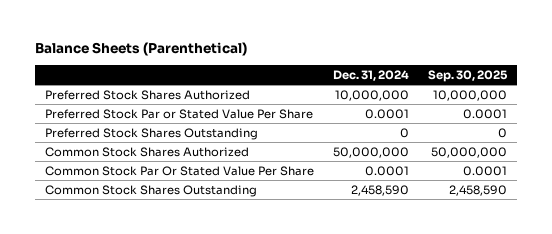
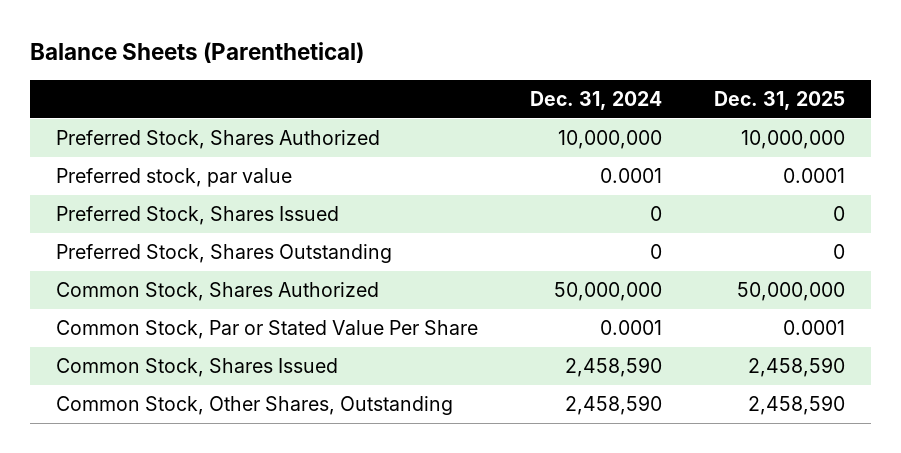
- | Dec. 31, 2024 | Sep. 30, 2025
+ | Dec. 31, 2024 | Dec. 31, 2025
- Preferred Stock Shares Authorized | 10,000,000 | 10,000,000
- Preferred Stock Par or Stated Value Per Share | 0.0001 | 0.0001
- Preferred Stock Shares Outstanding | 0 | 0
- Common Stock Shares Authorized | 50,000,000 | 50,000,000
- Common Stock Par Or Stated Value Per Share | 0.0001 | 0.0001
- Common Stock Shares Outstanding | 2,458,590 | 2,458,590
+ Preferred Stock, Shares Authorized | 10,000,000 | 10,000,000
+ Preferred stock, par value | 0.0001 | 0.0001
+ Preferred Stock, Shares Issued | 0 | 0
+ Preferred Stock, Shares Outstanding | 0 | 0
+ Common Stock, Shares Authorized | 50,000,000 | 50,000,000
+ Common Stock, Par or Stated Value Per Share | 0.0001 | 0.0001
+ Common Stock, Shares Issued | 2,458,590 | 2,458,590
+ Common Stock, Other Shares, Outstanding | 2,458,590 | 2,458,590

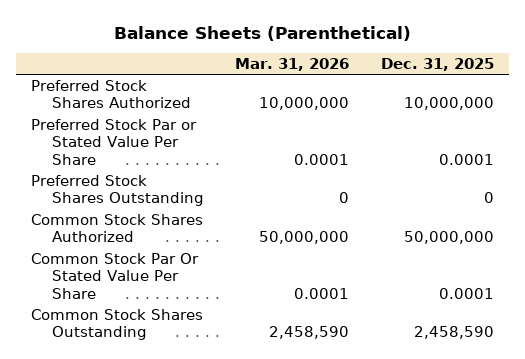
- | Dec. 31, 2024 | Dec. 31, 2025
+ | Mar. 31, 2026 | Dec. 31, 2025
- Preferred Stock, Shares Authorized | 10,000,000 | 10,000,000
- Preferred stock, par value | 0.0001 | 0.0001
- Preferred Stock, Shares Issued | 0 | 0
- Preferred Stock, Shares Outstanding | 0 | 0
- Common Stock, Shares Authorized | 50,000,000 | 50,000,000
- Common Stock, Par or Stated Value Per Share | 0.0001 | 0.0001
- Common Stock, Shares Issued | 2,458,590 | 2,458,590
- Common Stock, Other Shares, Outstanding | 2,458,590 | 2,458,590
+ Preferred Stock Shares Authorized | 10,000,000 | 10,000,000
+ Preferred Stock Par or Stated Value Per Share | 0.0001 | 0.0001
+ Preferred Stock Shares Outstanding | 0 | 0
+ Common Stock Shares Authorized | 50,000,000 | 50,000,000
+ Common Stock Par Or Stated Value Per Share | 0.0001 | 0.0001
+ Common Stock Shares Outstanding | 2,458,590 | 2,458,590

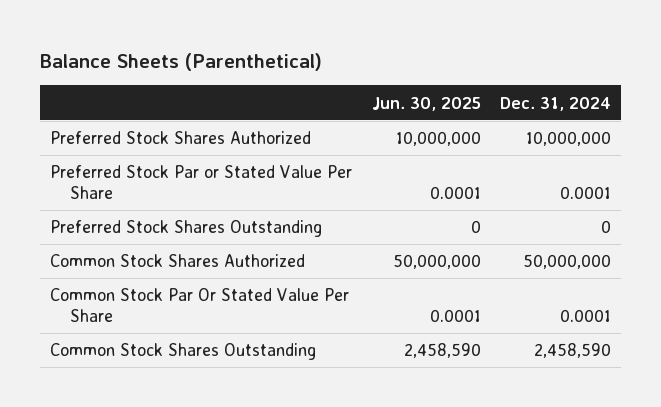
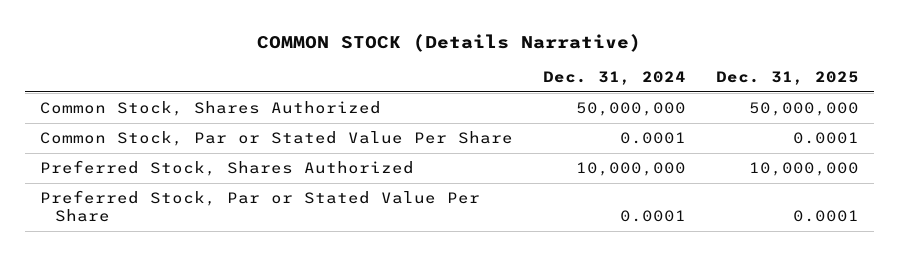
- Balance Sheets (Parenthetical)
+ COMMON STOCK (Details Narrative)
- | Jun. 30, 2025 | Dec. 31, 2024
+ | Dec. 31, 2024 | Dec. 31, 2025
- Preferred Stock Shares Authorized | 10,000,000 | 10,000,000
- Preferred Stock Par or Stated Value Per Share | 0.0001 | 0.0001
- Preferred Stock Shares Outstanding | 0 | 0
- Common Stock Shares Authorized | 50,000,000 | 50,000,000
- Common Stock Par Or Stated Value Per Share | 0.0001 | 0.0001
- Common Stock Shares Outstanding | 2,458,590 | 2,458,590
+ Common Stock, Shares Authorized | 50,000,000 | 50,000,000
+ Common Stock, Par or Stated Value Per Share | 0.0001 | 0.0001
+ Preferred Stock, Shares Authorized | 10,000,000 | 10,000,000
+ Preferred Stock, Par or Stated Value Per Share | 0.0001 | 0.0001

